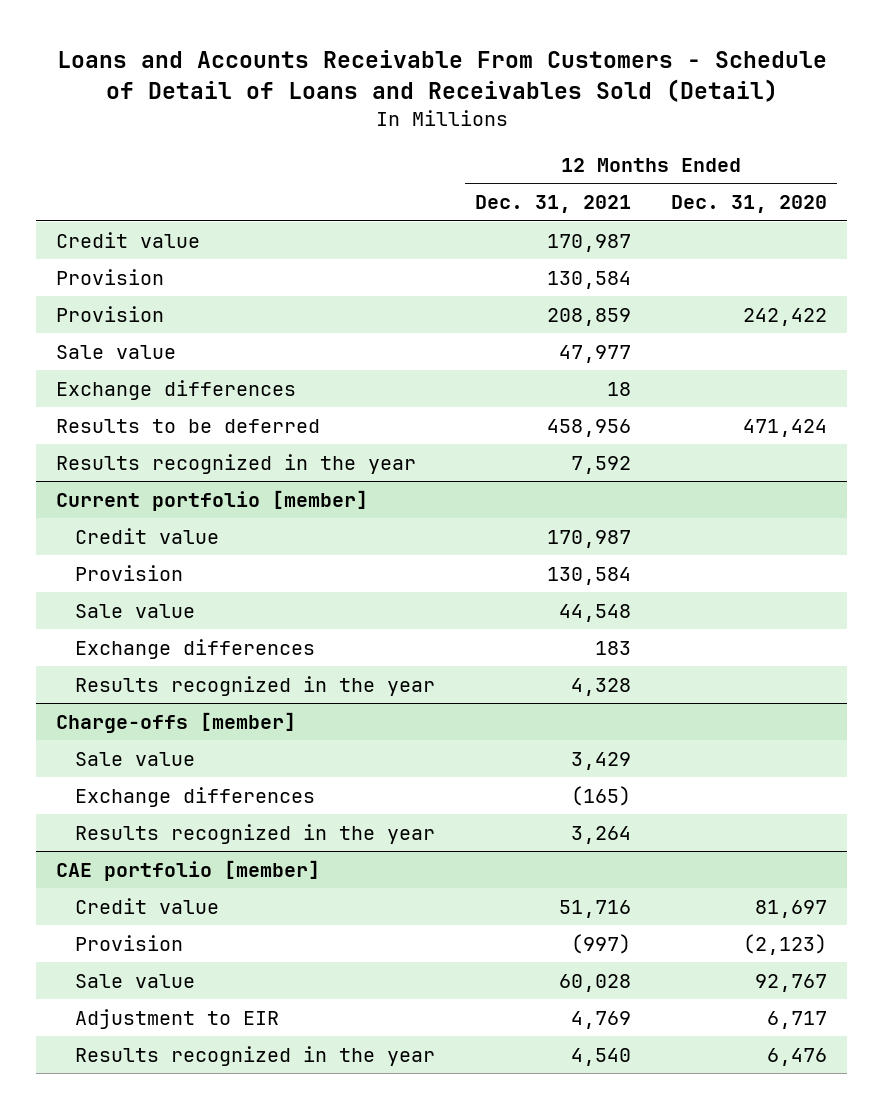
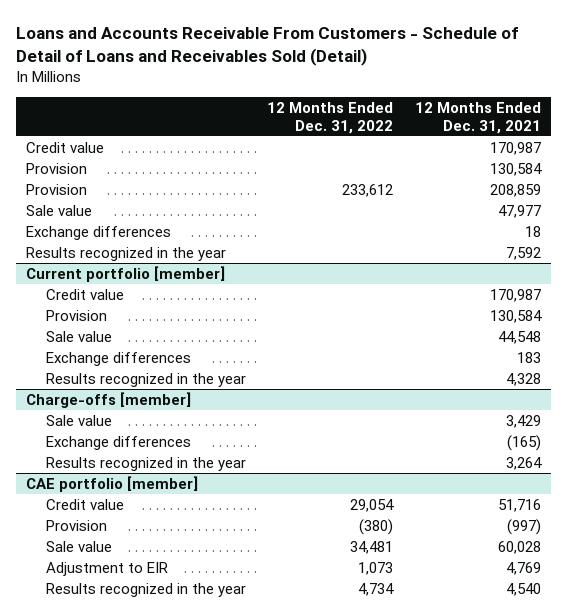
- | 12 Months Ended Dec. 31, 2021 | 12 Months Ended Dec. 31, 2020
+ | 12 Months Ended Dec. 31, 2022 | 12 Months Ended Dec. 31, 2021
- Results to be deferred | 458,956 | 471,424

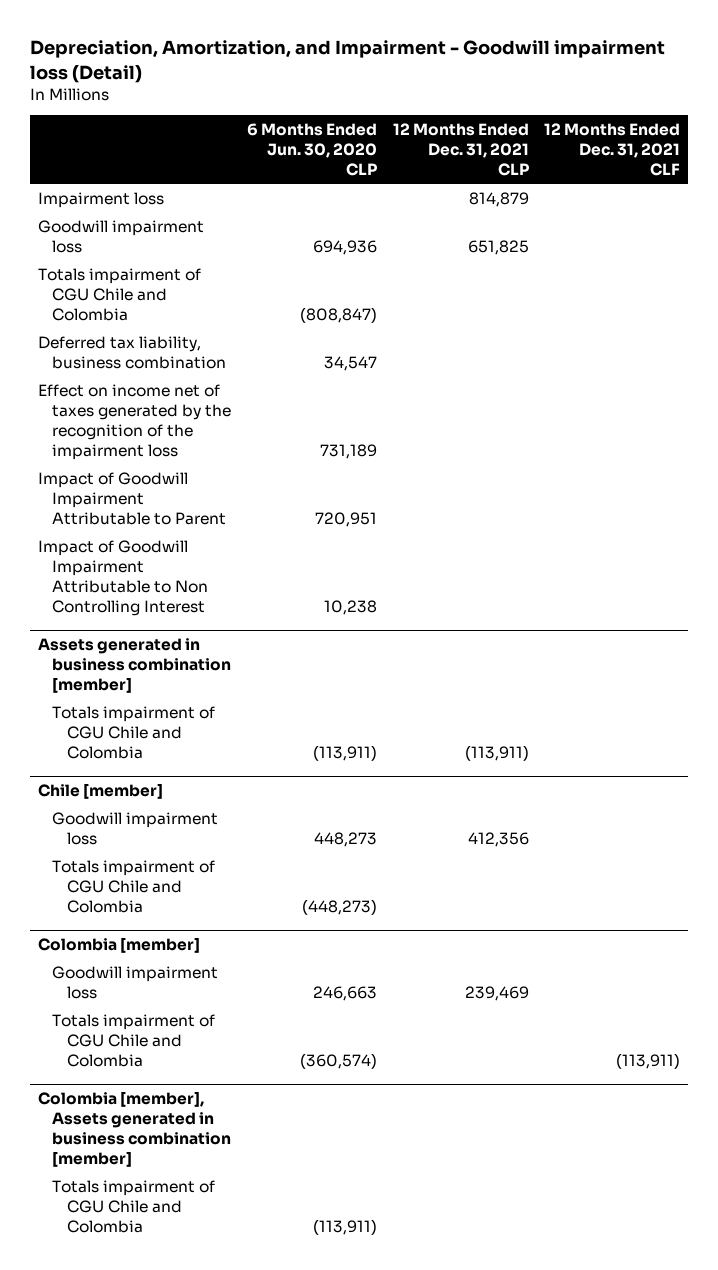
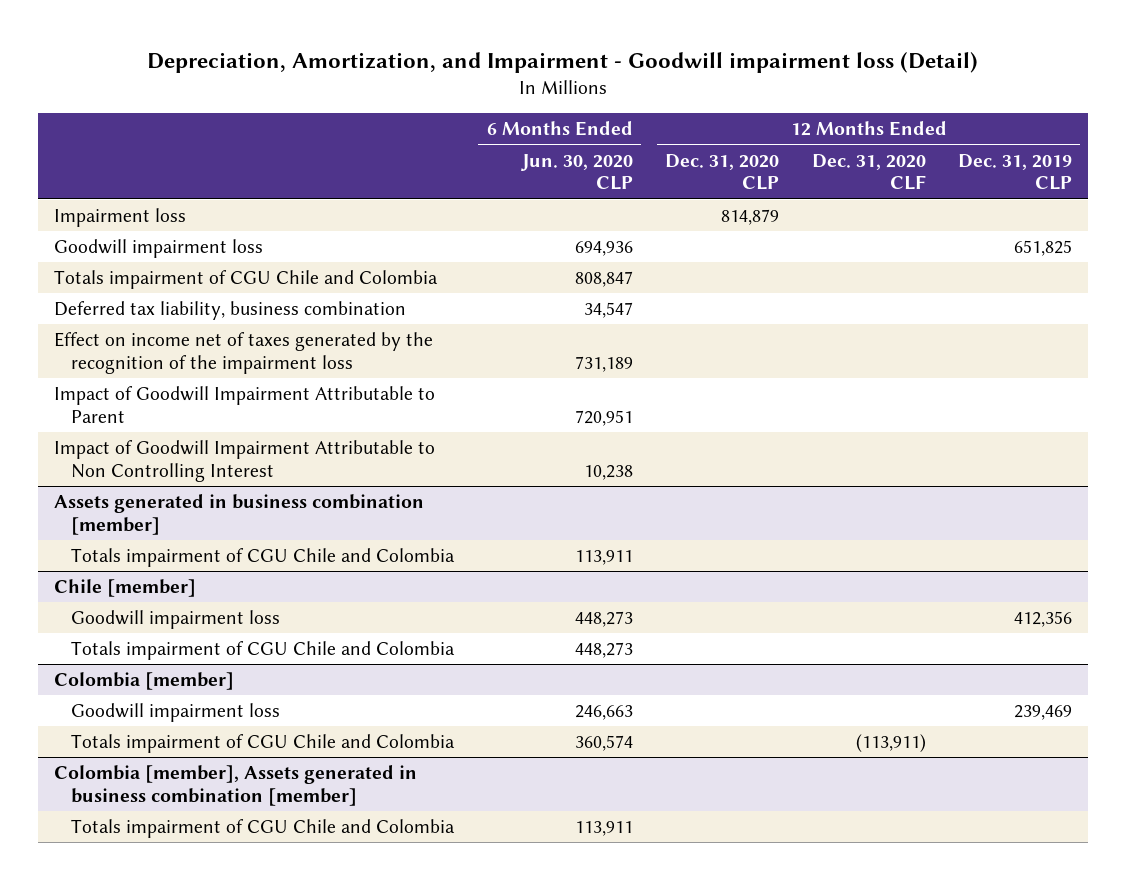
- | 6 Months Ended Jun. 30, 2020 CLP | 12 Months Ended Dec. 31, 2021 CLP | 12 Months Ended Dec. 31, 2021 CLF
+ | 6 Months Ended Jun. 30, 2020 CLP | 12 Months Ended Dec. 31, 2020 CLP | 12 Months Ended Dec. 31, 2020 CLF | 12 Months Ended Dec. 31, 2019 CLP
- Totals impairment of CGU Chile and Colombia | (808,847) | |
+ Totals impairment of CGU Chile and Colombia | 808,847 | | |
@ Assets generated in business combination [member]
- Totals impairment of CGU Chile and Colombia | (113,911) | (113,911) |
+ Totals impairment of CGU Chile and Colombia | 113,911 | | |
@ Chile [member]
- Totals impairment of CGU Chile and Colombia | (448,273) | |
+ Totals impairment of CGU Chile and Colombia | 448,273 | | |
@ Colombia [member]
- Totals impairment of CGU Chile and Colombia | (360,574) | | (113,911)
+ Totals impairment of CGU Chile and Colombia | 360,574 | | (113,911) |
@ Colombia [member], Assets generated in business combination [member]
- Totals impairment of CGU Chile and Colombia | (113,911) | |
+ Totals impairment of CGU Chile and Colombia | 113,911 | | |

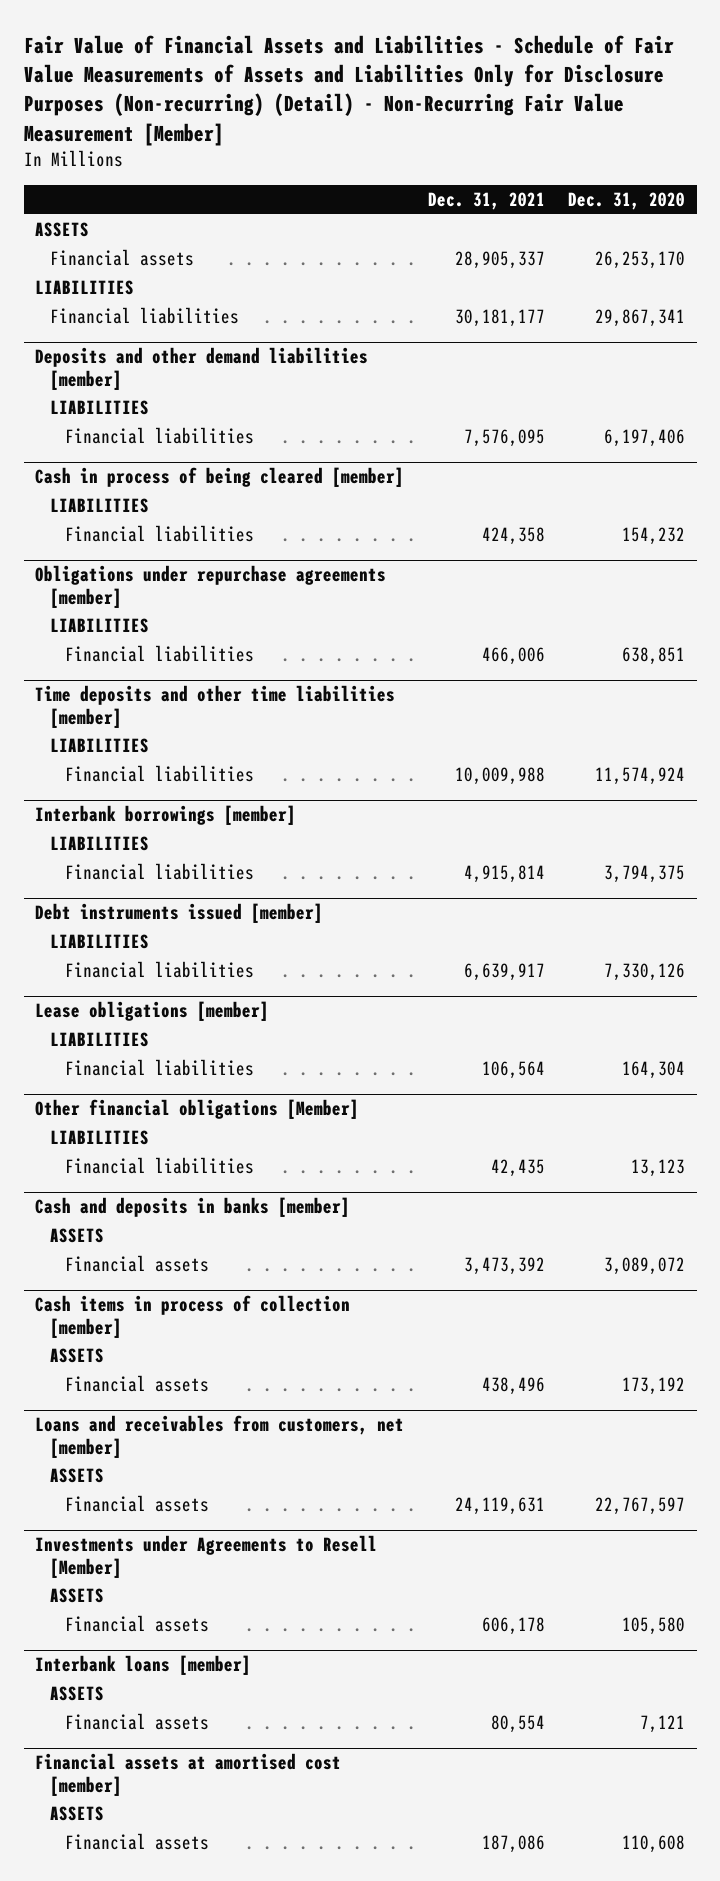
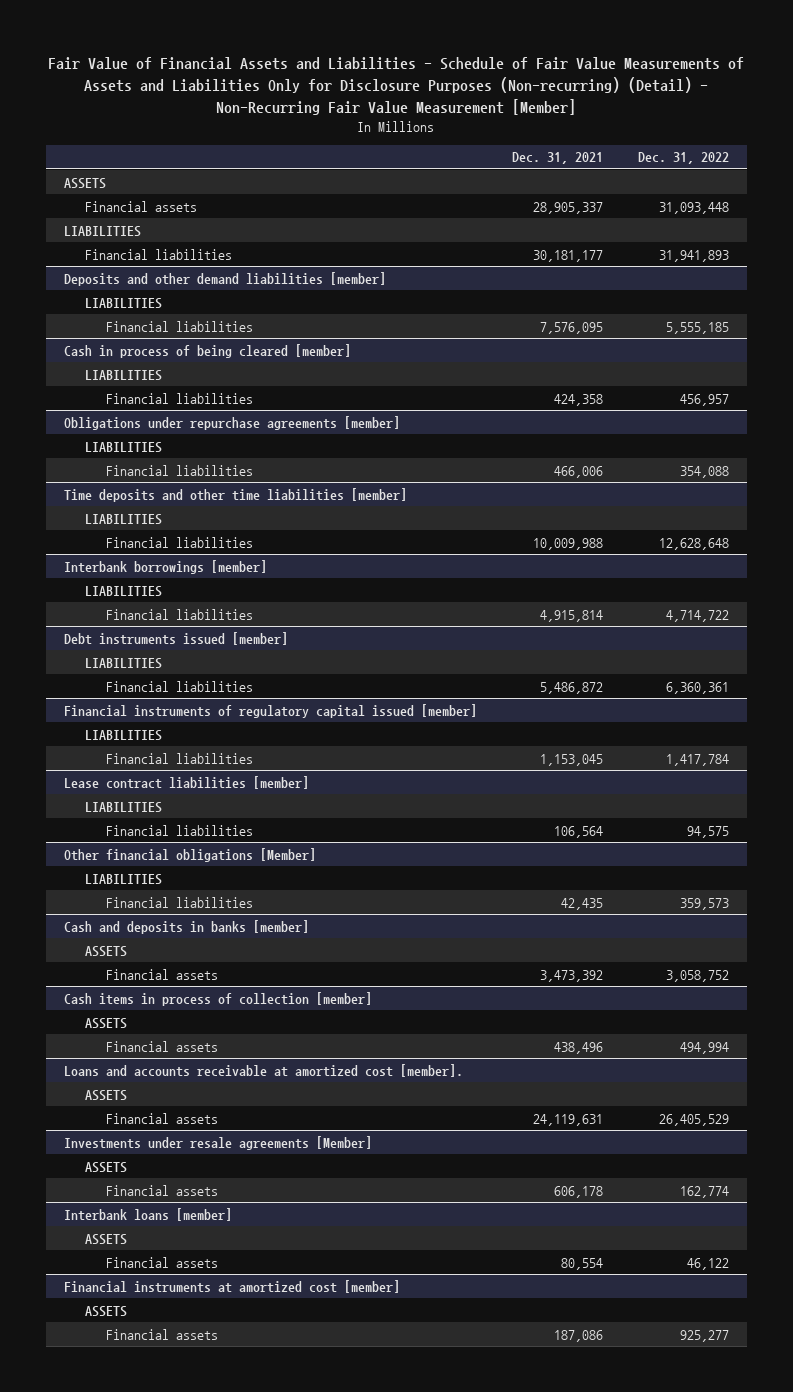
- | Dec. 31, 2021 | Dec. 31, 2020
+ | Dec. 31, 2021 | Dec. 31, 2022
@ Debt instruments issued [member]
- Financial liabilities | 6,639,917 | 7,330,126
- Lease obligations [member]
@ Debt instruments issued [member]
+ Financial liabilities | 5,486,872 | 6,360,361
+ Financial instruments of regulatory capital issued [member]
+ Financial liabilities | 1,153,045 | 1,417,784
+ Lease contract liabilities [member]
+ LIABILITIES
- Loans and receivables from customers, net [member]
+ Loans and accounts receivable at amortized cost [member].
- Investments under Agreements to Resell [Member]
+ Investments under resale agreements [Member]
- Financial assets at amortised cost [member]
+ Financial instruments at amortized cost [member]

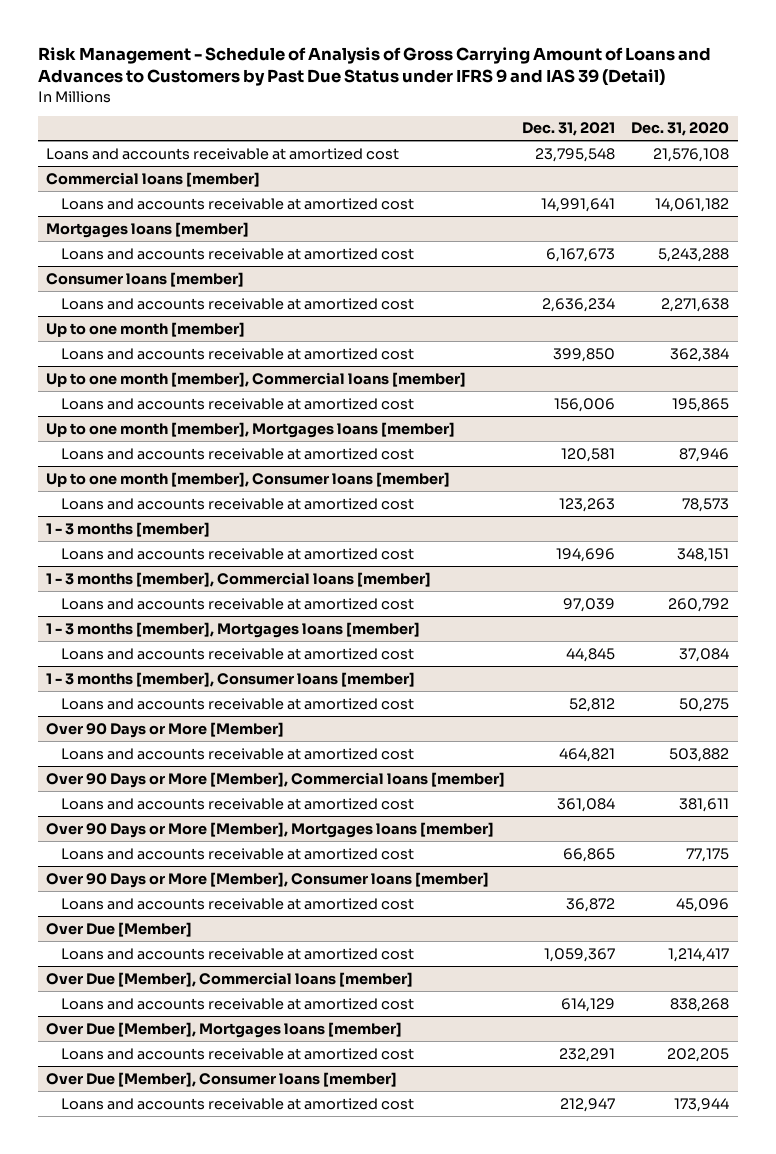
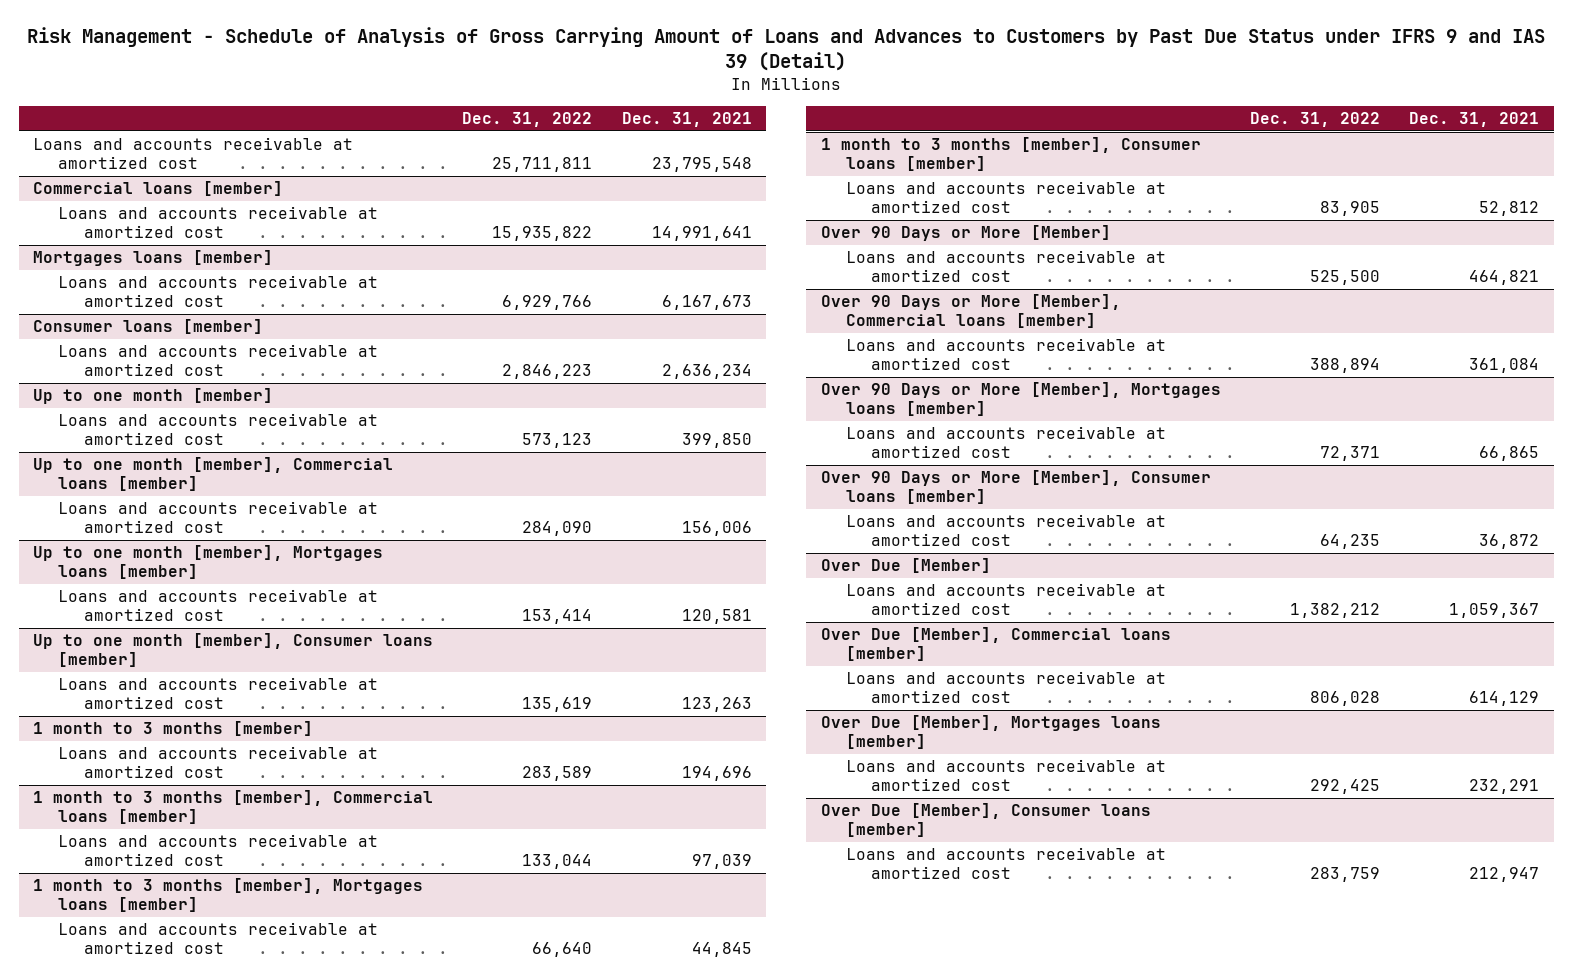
- | Dec. 31, 2021 | Dec. 31, 2020
+ | Dec. 31, 2022 | Dec. 31, 2021
- 1 - 3 months [member]
+ 1 month to 3 months [member]
- 1 - 3 months [member], Commercial loans [member]
+ 1 month to 3 months [member], Commercial loans [member]
- 1 - 3 months [member], Mortgages loans [member]
+ 1 month to 3 months [member], Mortgages loans [member]
- 1 - 3 months [member], Consumer loans [member]
+ 1 month to 3 months [member], Consumer loans [member]

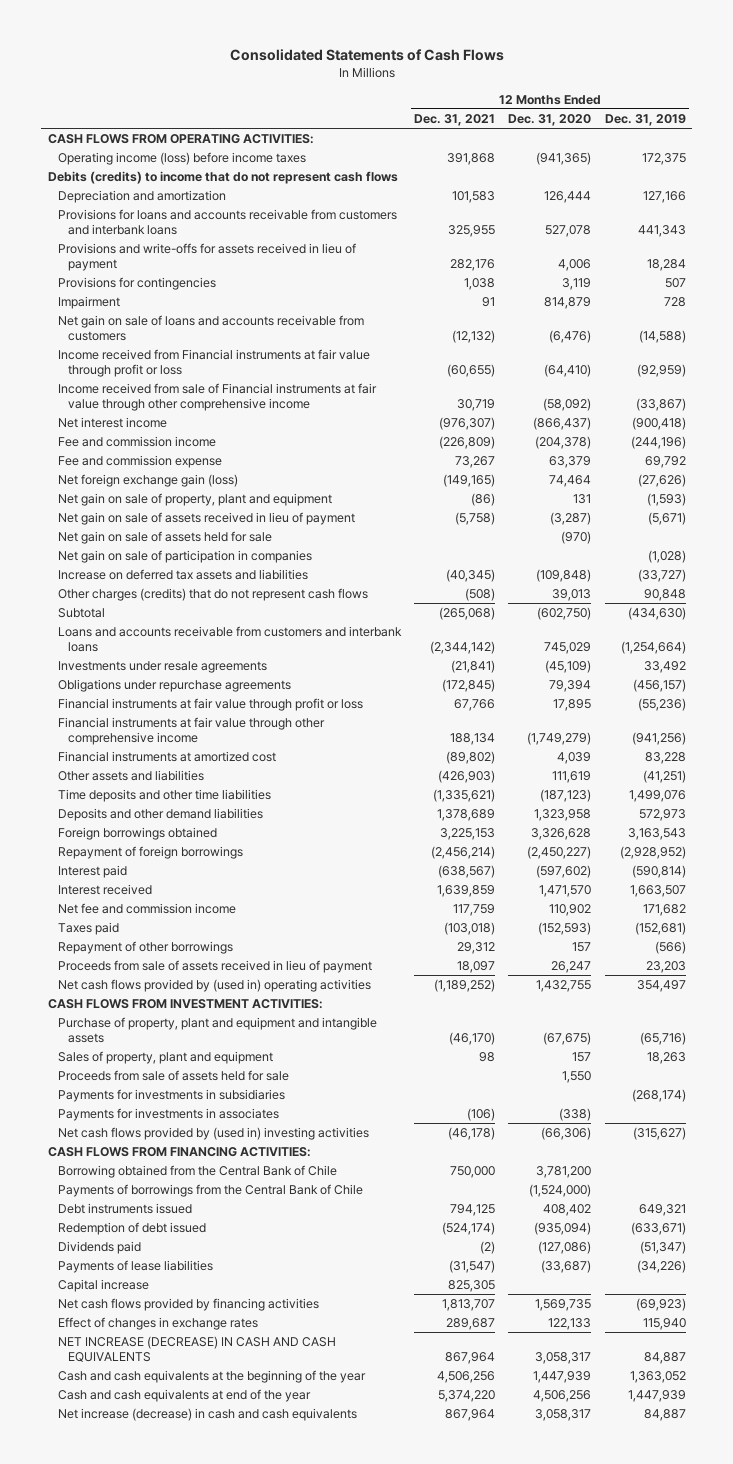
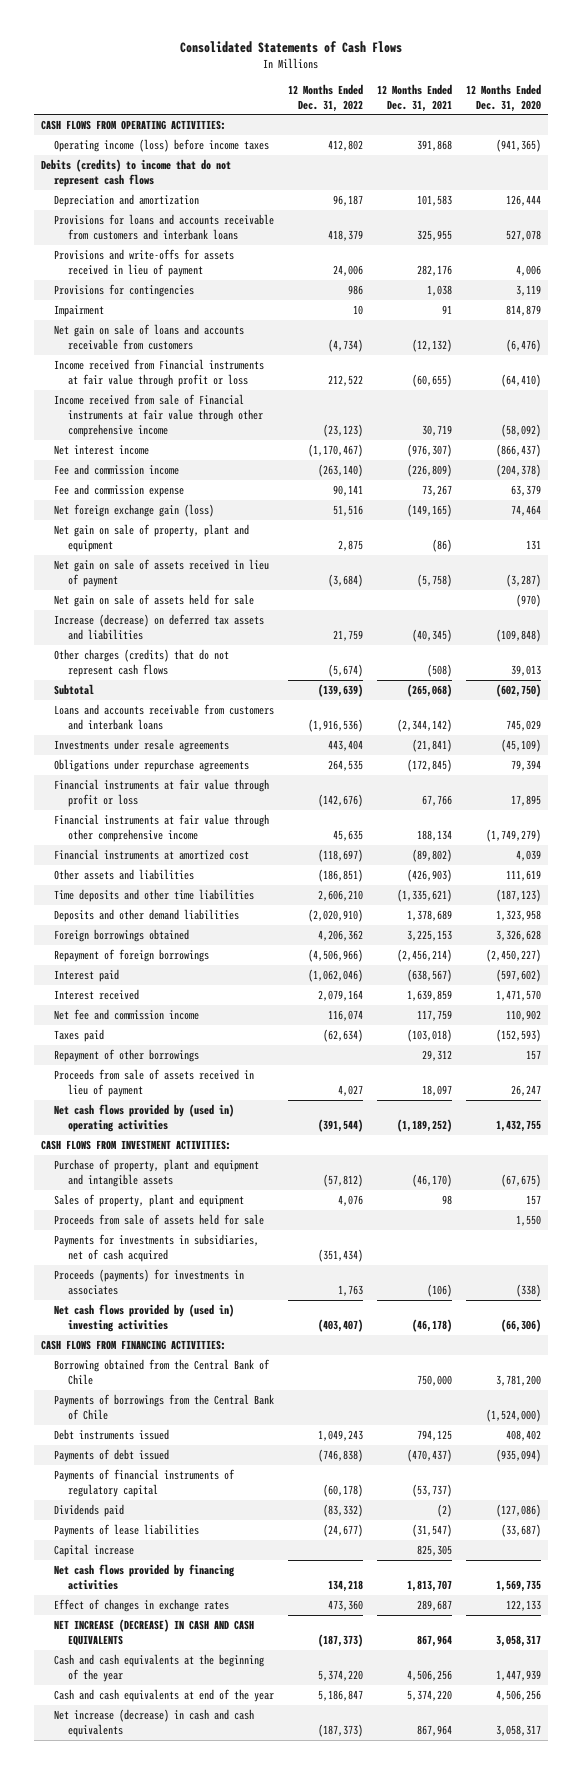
- | 12 Months Ended Dec. 31, 2021 | 12 Months Ended Dec. 31, 2020 | 12 Months Ended Dec. 31, 2019
+ | 12 Months Ended Dec. 31, 2022 | 12 Months Ended Dec. 31, 2021 | 12 Months Ended Dec. 31, 2020
- Net gain on sale of participation in companies | | | (1,028)
- Increase on deferred tax assets and liabilities | (40,345) | (109,848) | (33,727)
+ Increase (decrease) on deferred tax assets and liabilities | 21,759 | (40,345) | (109,848)
- Payments for investments in subsidiaries | | | (268,174)
- Payments for investments in associates | (106) | (338) |
+ Payments for investments in subsidiaries, net of cash acquired | (351,434) | |
+ Proceeds (payments) for investments in associates | 1,763 | (106) | (338)
- Redemption of debt issued | (524,174) | (935,094) | (633,671)
+ Payments of debt issued | (746,838) | (470,437) | (935,094)
+ Payments of financial instruments of regulatory capital | (60,178) | (53,737) |

